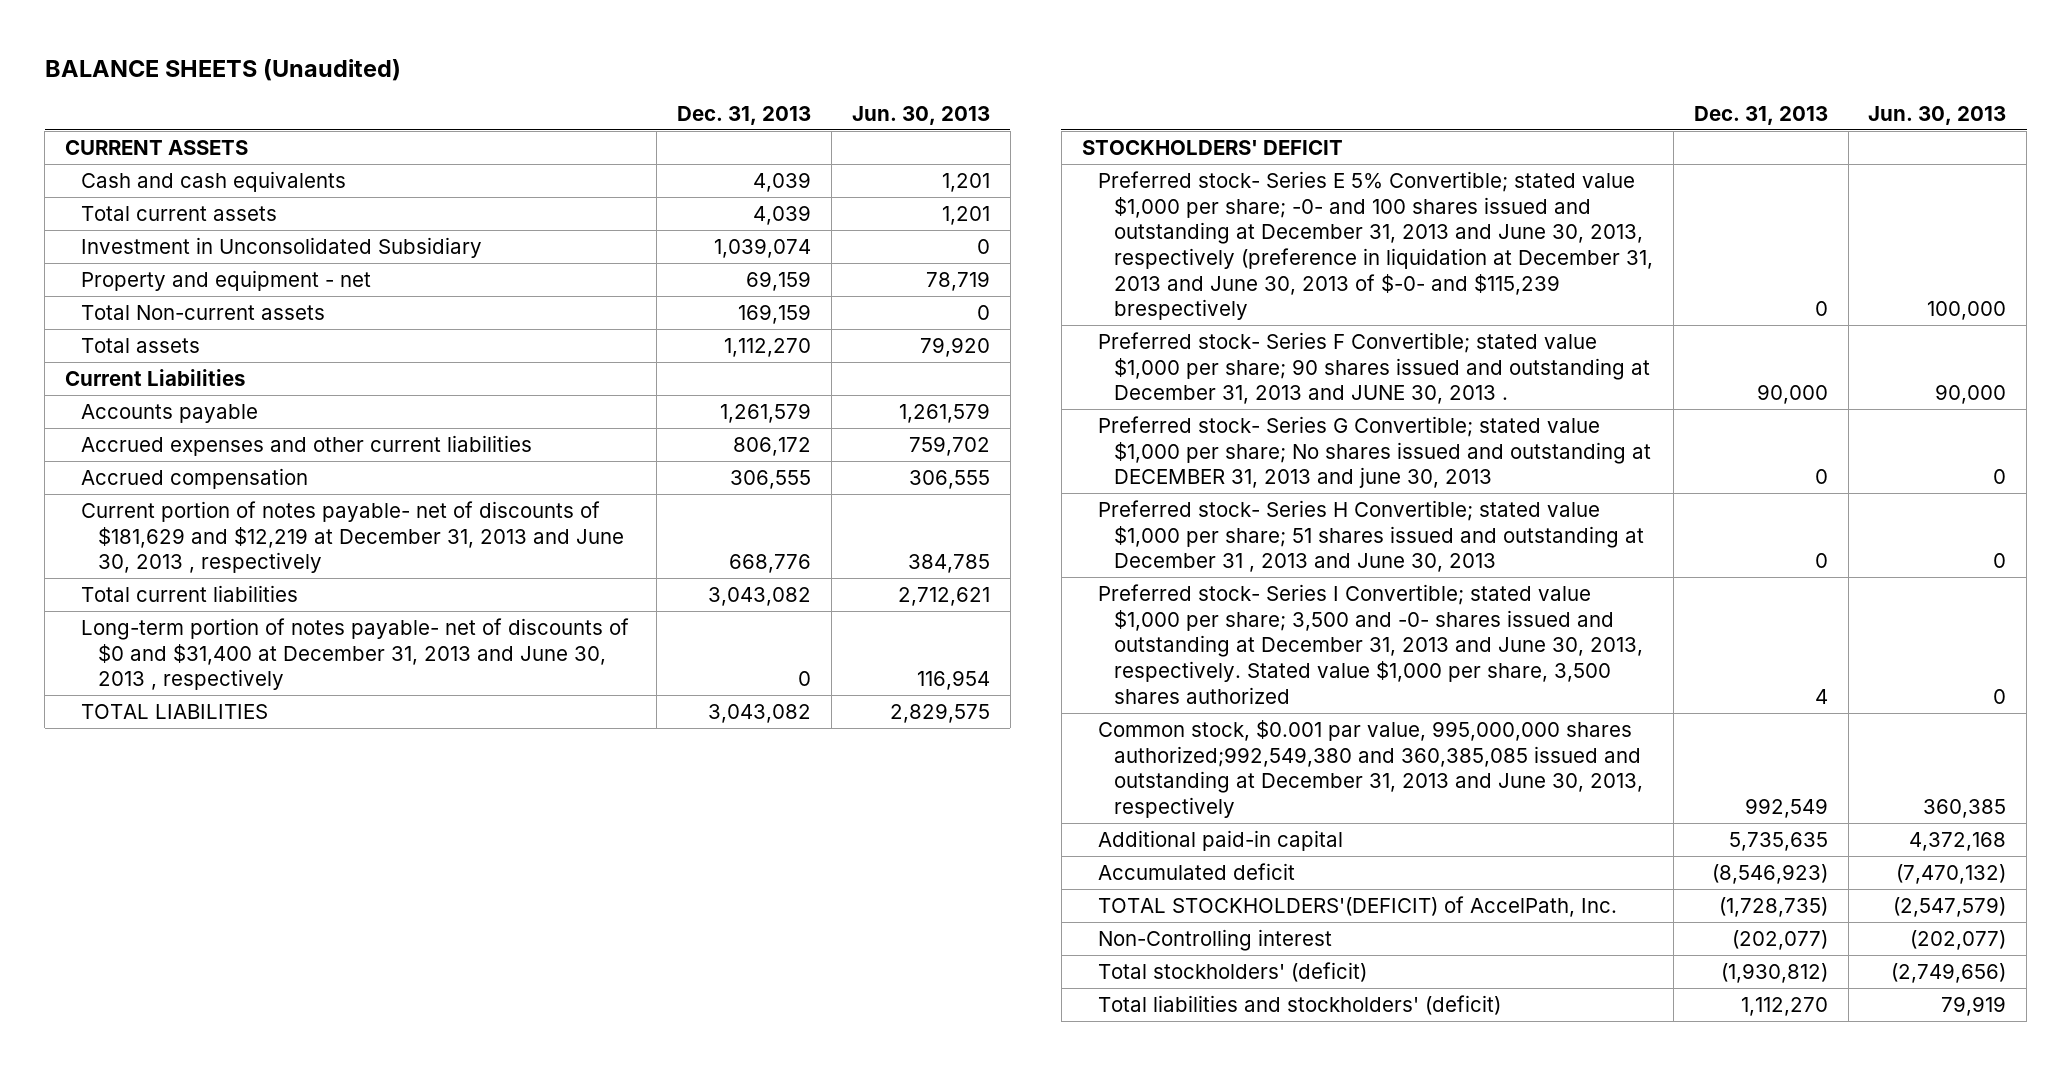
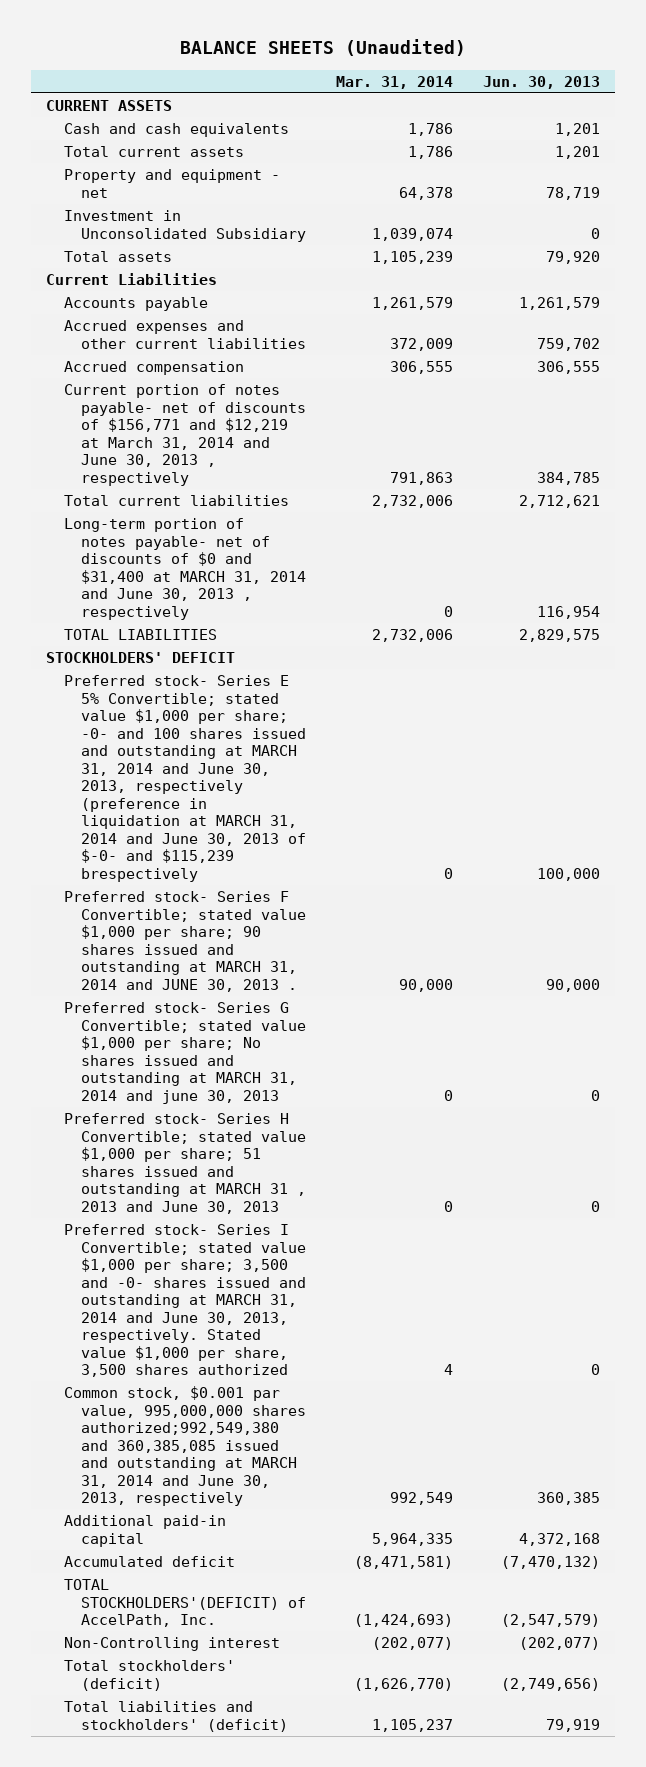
- | Dec. 31, 2013 | Jun. 30, 2013
+ | Mar. 31, 2014 | Jun. 30, 2013
- Total Non-current assets | 169,159 | 0
moved down: Investment in Unconsolidated Subsidiary | 1,039,074 | 0
- Current portion of notes payable- net of discounts of $181,629 and $12,219 at December 31, 2013 and June 30, 2013 , respectively | 668,776 | 384,785
+ Current portion of notes payable- net of discounts of $156,771 and $12,219 at March 31, 2014 and June 30, 2013 , respectively | 791,863 | 384,785
- Long-term portion of notes payable- net of discounts of $0 and $31,400 at December 31, 2013 and June 30, 2013 , respectively | 0 | 116,954
+ Long-term portion of notes payable- net of discounts of $0 and $31,400 at MARCH 31, 2014 and June 30, 2013 , respectively | 0 | 116,954
- Preferred stock- Series E 5% Convertible; stated value $1,000 per share; -0- and 100 shares issued and outstanding at December 31, 2013 and June 30, 2013, respectively (preference in liquidation at December 31, 2013 and June 30, 2013 of $-0- and $115,239 brespectively | 0 | 100,000
- Preferred stock- Series F Convertible; stated value $1,000 per share; 90 shares issued and outstanding at December 31, 2013 and JUNE 30, 2013 . | 90,000 | 90,000
- Preferred stock- Series G Convertible; stated value $1,000 per share; No shares issued and outstanding at DECEMBER 31, 2013 and june 30, 2013 | 0 | 0
- Preferred stock- Series H Convertible; stated value $1,000 per share; 51 shares issued and outstanding at December 31 , 2013 and June 30, 2013 | 0 | 0
- Preferred stock- Series I Convertible; stated value $1,000 per share; 3,500 and -0- shares issued and outstanding at December 31, 2013 and June 30, 2013, respectively. Stated value $1,000 per share, 3,500 shares authorized | 4 | 0
- Common stock, $0.001 par value, 995,000,000 shares authorized;992,549,380 and 360,385,085 issued and outstanding at December 31, 2013 and June 30, 2013, respectively | 992,549 | 360,385
+ Preferred stock- Series E 5% Convertible; stated value $1,000 per share; -0- and 100 shares issued and outstanding at MARCH 31, 2014 and June 30, 2013, respectively (preference in liquidation at MARCH 31, 2014 and June 30, 2013 of $-0- and $115,239 brespectively | 0 | 100,000
+ Preferred stock- Series F Convertible; stated value $1,000 per share; 90 shares issued and outstanding at MARCH 31, 2014 and JUNE 30, 2013 . | 90,000 | 90,000
+ Preferred stock- Series G Convertible; stated value $1,000 per share; No shares issued and outstanding at MARCH 31, 2014 and june 30, 2013 | 0 | 0
+ Preferred stock- Series H Convertible; stated value $1,000 per share; 51 shares issued and outstanding at MARCH 31 , 2013 and June 30, 2013 | 0 | 0
+ Preferred stock- Series I Convertible; stated value $1,000 per share; 3,500 and -0- shares issued and outstanding at MARCH 31, 2014 and June 30, 2013, respectively. Stated value $1,000 per share, 3,500 shares authorized | 4 | 0
+ Common stock, $0.001 par value, 995,000,000 shares authorized;992,549,380 and 360,385,085 issued and outstanding at MARCH 31, 2014 and June 30, 2013, respectively | 992,549 | 360,385

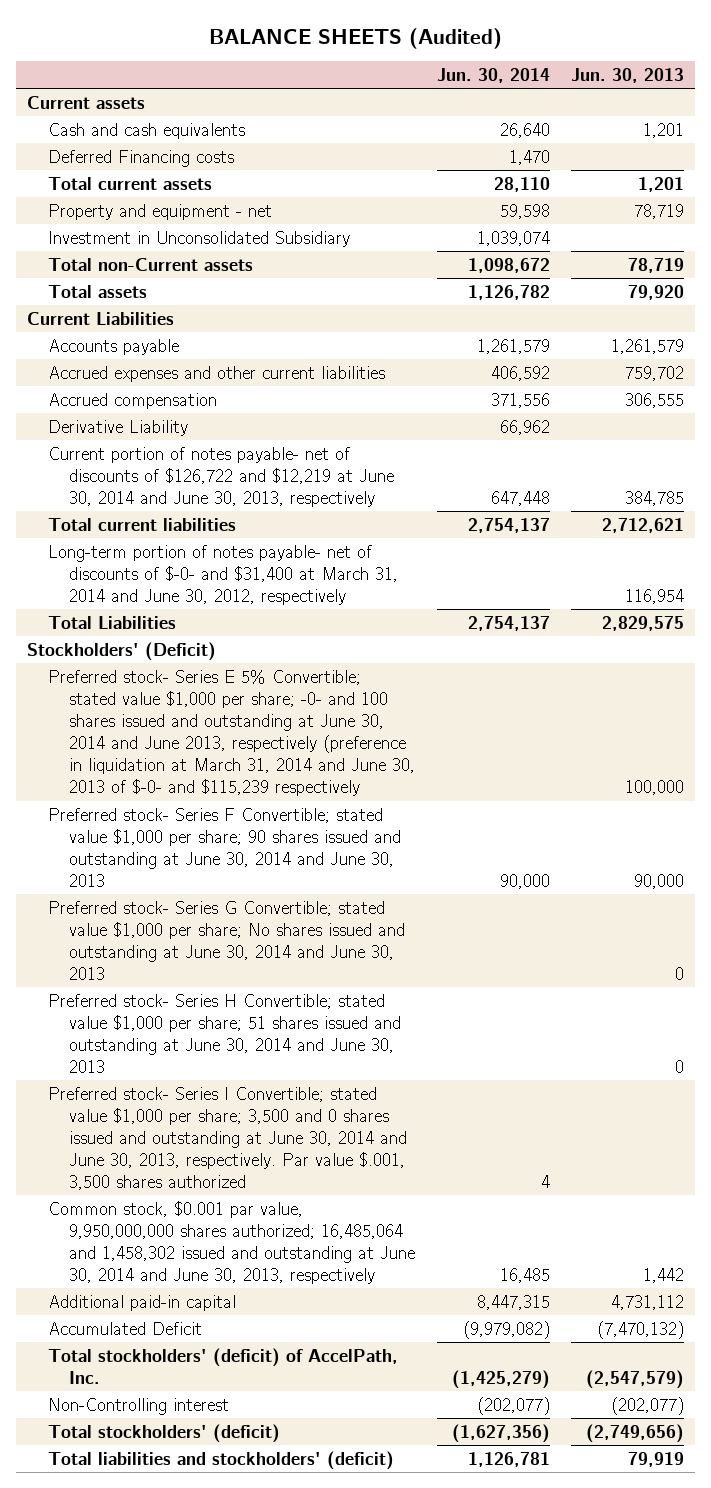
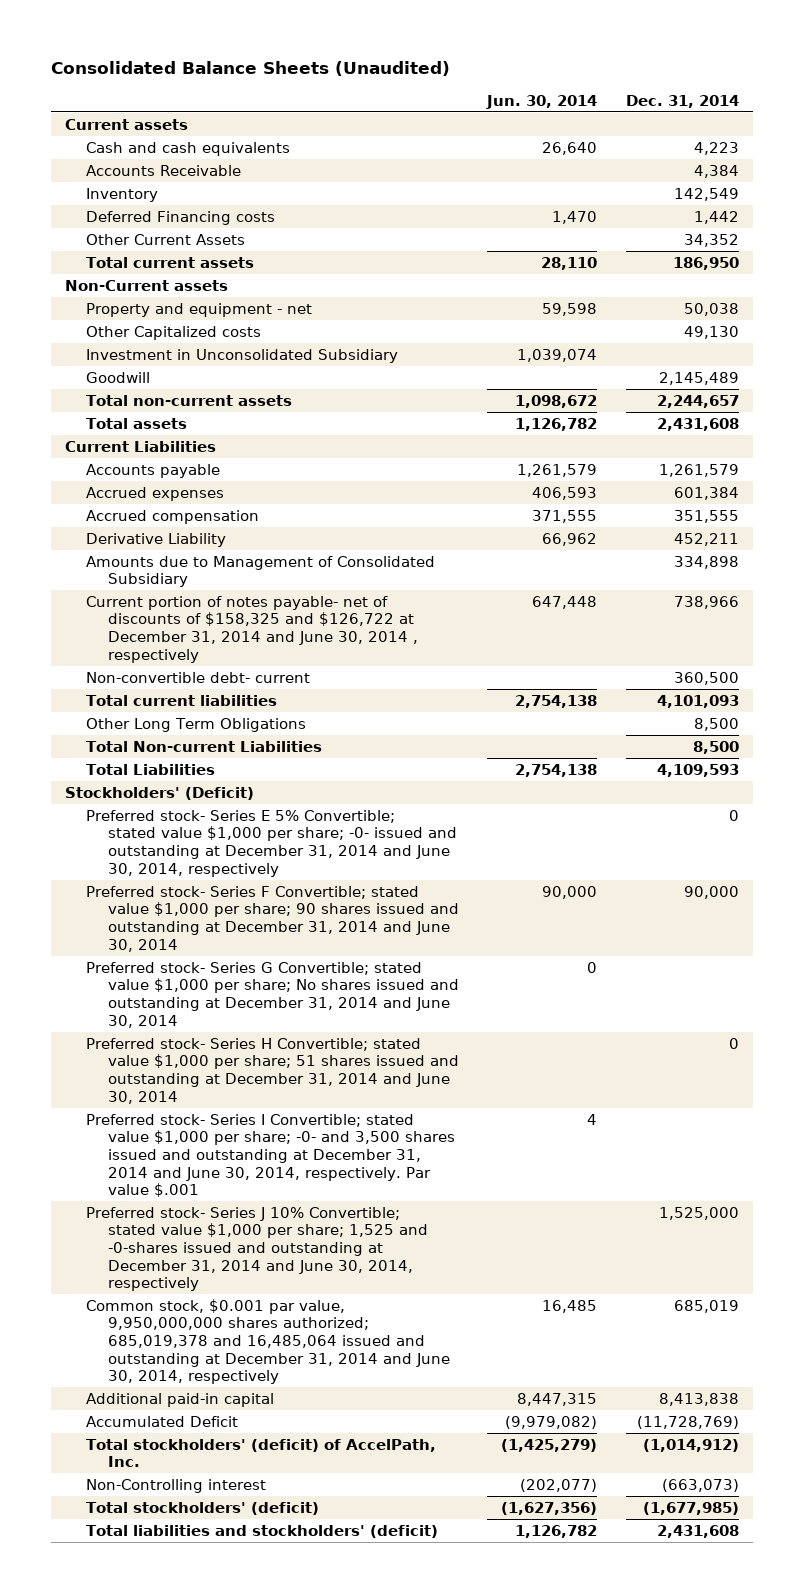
- BALANCE SHEETS (Audited)
+ Consolidated Balance Sheets (Unaudited)
- | Jun. 30, 2014 | Jun. 30, 2013
+ | Jun. 30, 2014 | Dec. 31, 2014
+ Accounts Receivable | | 4,384
+ Inventory | | 142,549
+ Other Current Assets | | 34,352
+ Non-Current assets
+ Other Capitalized costs | | 49,130
- Total non-Current assets | 1,098,672 | 78,719
+ Goodwill | | 2,145,489
+ Total non-current assets | 1,098,672 | 2,244,657
- Accrued expenses and other current liabilities | 406,592 | 759,702
- Accrued compensation | 371,556 | 306,555
+ Accrued expenses | 406,593 | 601,384
+ Accrued compensation | 371,555 | 351,555
- Current portion of notes payable- net of discounts of $126,722 and $12,219 at June 30, 2014 and June 30, 2013, respectively | 647,448 | 384,785
- Total current liabilities | 2,754,137 | 2,712,621
- Long-term portion of notes payable- net of discounts of $-0- and $31,400 at March 31, 2014 and June 30, 2012, respectively | | 116,954
- Total Liabilities | 2,754,137 | 2,829,575
+ Amounts due to Management of Consolidated Subsidiary | | 334,898
+ Current portion of notes payable- net of discounts of $158,325 and $126,722 at December 31, 2014 and June 30, 2014 , respectively | 647,448 | 738,966
+ Non-convertible debt- current | | 360,500
+ Total current liabilities | 2,754,138 | 4,101,093
+ Other Long Term Obligations | | 8,500
+ Total Non-current Liabilities | | 8,500
+ Total Liabilities | 2,754,138 | 4,109,593
- Preferred stock- Series E 5% Convertible; stated value $1,000 per share; -0- and 100 shares issued and outstanding at June 30, 2014 and June 2013, respectively (preference in liquidation at March 31, 2014 and June 30, 2013 of $-0- and $115,239 respectively | | 100,000
- Preferred stock- Series F Convertible; stated value $1,000 per share; 90 shares issued and outstanding at June 30, 2014 and June 30, 2013 | 90,000 | 90,000
- Preferred stock- Series G Convertible; stated value $1,000 per share; No shares issued and outstanding at June 30, 2014 and June 30, 2013 | | 0
- Preferred stock- Series H Convertible; stated value $1,000 per share; 51 shares issued and outstanding at June 30, 2014 and June 30, 2013 | | 0
- Preferred stock- Series I Convertible; stated value $1,000 per share; 3,500 and 0 shares issued and outstanding at June 30, 2014 and June 30, 2013, respectively. Par value $.001, 3,500 shares authorized | 4 |
- Common stock, $0.001 par value, 9,950,000,000 shares authorized; 16,485,064 and 1,458,302 issued and outstanding at June 30, 2014 and June 30, 2013, respectively | 16,485 | 1,442
+ Preferred stock- Series E 5% Convertible; stated value $1,000 per share; -0- issued and outstanding at December 31, 2014 and June 30, 2014, respectively | | 0
+ Preferred stock- Series F Convertible; stated value $1,000 per share; 90 shares issued and outstanding at December 31, 2014 and June 30, 2014 | 90,000 | 90,000
+ Preferred stock- Series G Convertible; stated value $1,000 per share; No shares issued and outstanding at December 31, 2014 and June 30, 2014 | 0 |
+ Preferred stock- Series H Convertible; stated value $1,000 per share; 51 shares issued and outstanding at December 31, 2014 and June 30, 2014 | | 0
+ Preferred stock- Series I Convertible; stated value $1,000 per share; -0- and 3,500 shares issued and outstanding at December 31, 2014 and June 30, 2014, respectively. Par value $.001 | 4 |
+ Preferred stock- Series J 10% Convertible; stated value $1,000 per share; 1,525 and -0-shares issued and outstanding at December 31, 2014 and June 30, 2014, respectively | | 1,525,000
+ Common stock, $0.001 par value, 9,950,000,000 shares authorized; 685,019,378 and 16,485,064 issued and outstanding at December 31, 2014 and June 30, 2014, respectively | 16,485 | 685,019
- Total liabilities and stockholders' (deficit) | 1,126,781 | 79,919
+ Total liabilities and stockholders' (deficit) | 1,126,782 | 2,431,608

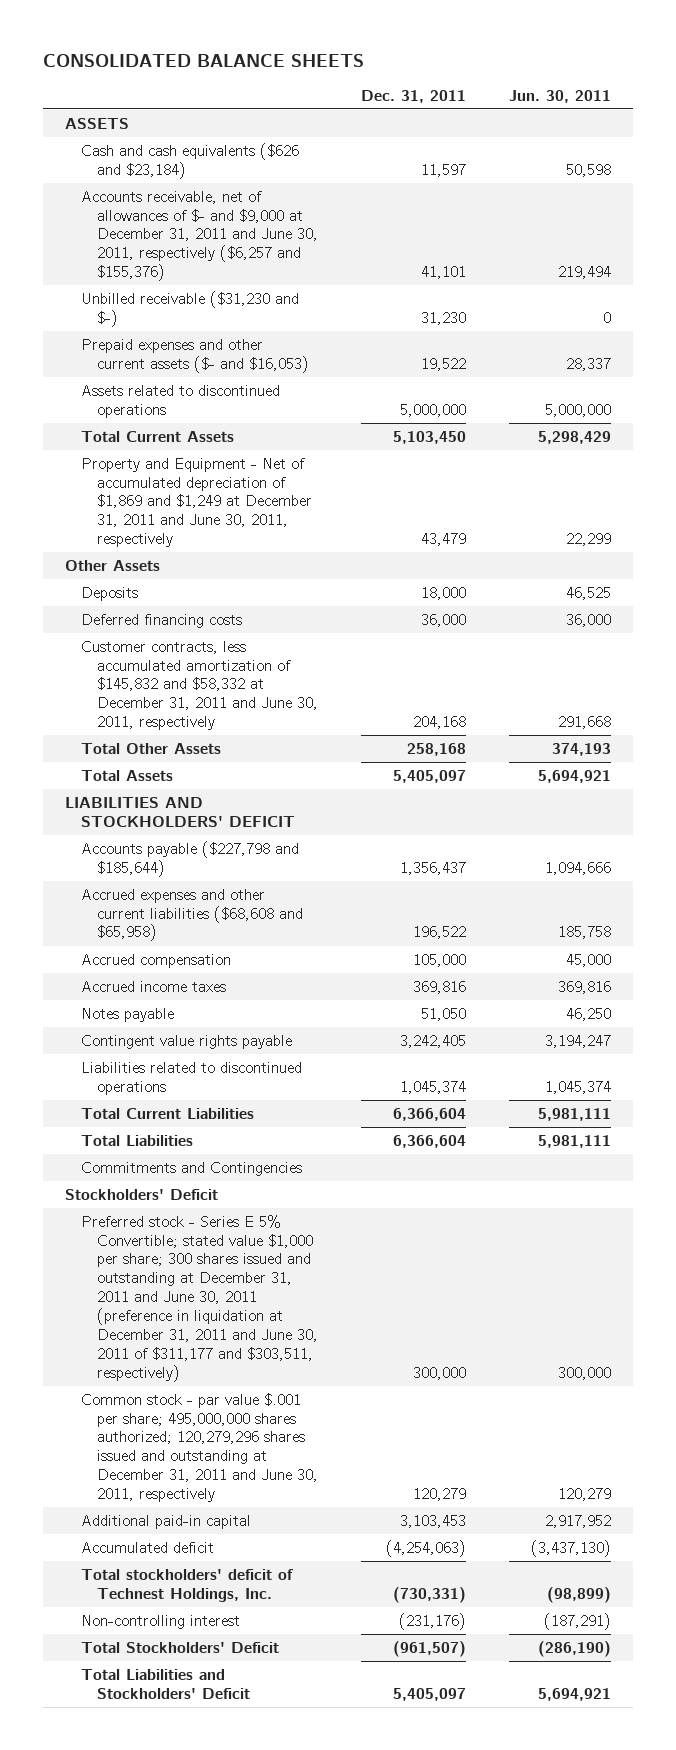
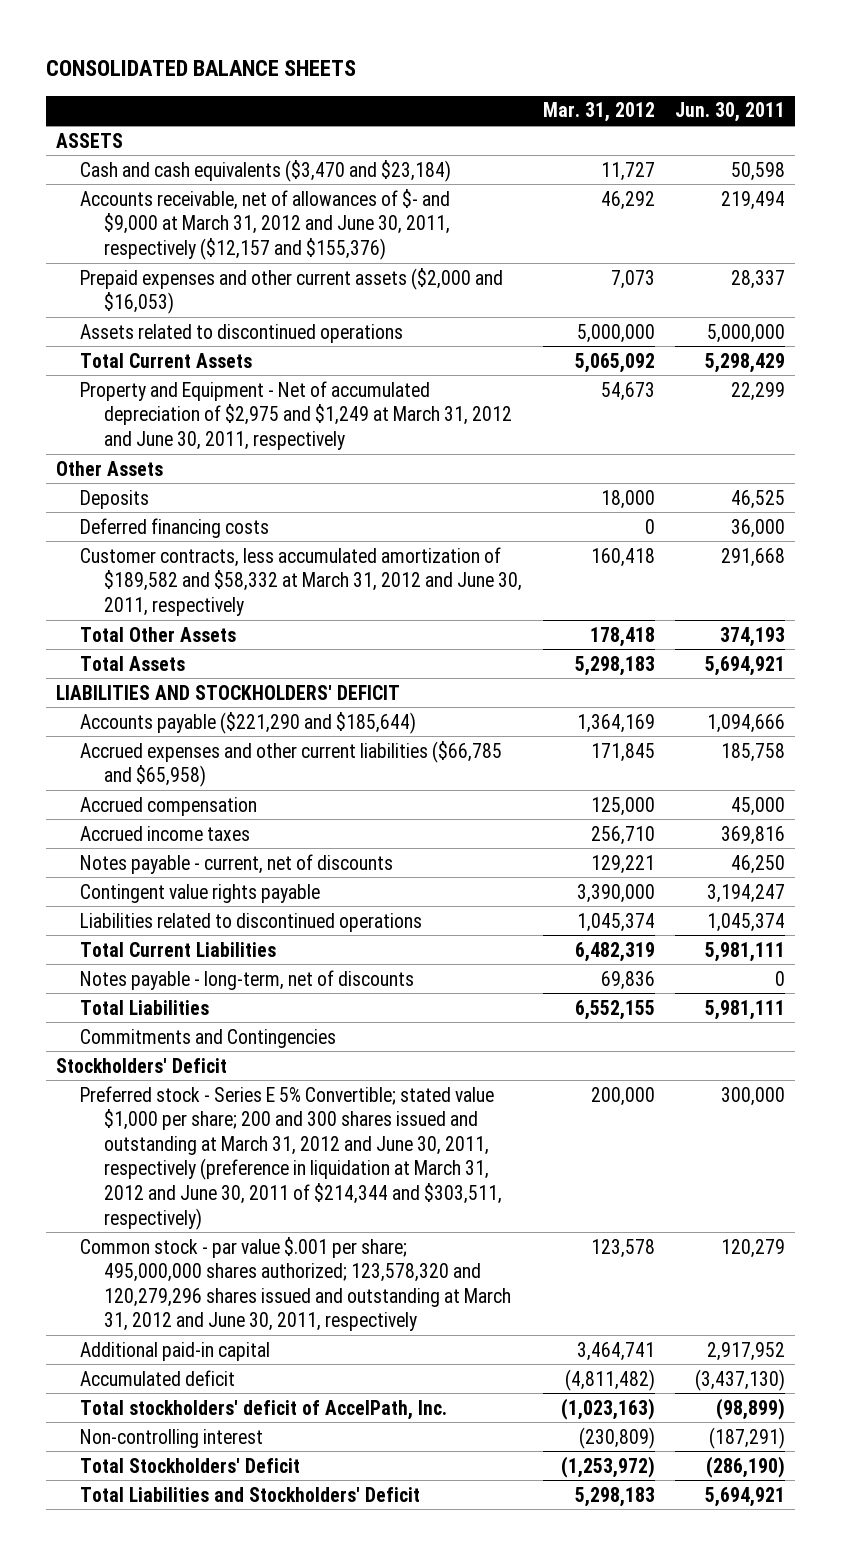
- | Dec. 31, 2011 | Jun. 30, 2011
+ | Mar. 31, 2012 | Jun. 30, 2011
- Cash and cash equivalents ($626 and $23,184) | 11,597 | 50,598
- Accounts receivable, net of allowances of $- and $9,000 at December 31, 2011 and June 30, 2011, respectively ($6,257 and $155,376) | 41,101 | 219,494
- Unbilled receivable ($31,230 and $-) | 31,230 | 0
- Prepaid expenses and other current assets ($- and $16,053) | 19,522 | 28,337
+ Cash and cash equivalents ($3,470 and $23,184) | 11,727 | 50,598
+ Accounts receivable, net of allowances of $- and $9,000 at March 31, 2012 and June 30, 2011, respectively ($12,157 and $155,376) | 46,292 | 219,494
+ Prepaid expenses and other current assets ($2,000 and $16,053) | 7,073 | 28,337
- Property and Equipment - Net of accumulated depreciation of $1,869 and $1,249 at December 31, 2011 and June 30, 2011, respectively | 43,479 | 22,299
+ Property and Equipment - Net of accumulated depreciation of $2,975 and $1,249 at March 31, 2012 and June 30, 2011, respectively | 54,673 | 22,299
- Customer contracts, less accumulated amortization of $145,832 and $58,332 at December 31, 2011 and June 30, 2011, respectively | 204,168 | 291,668
+ Customer contracts, less accumulated amortization of $189,582 and $58,332 at March 31, 2012 and June 30, 2011, respectively | 160,418 | 291,668
- Accounts payable ($227,798 and $185,644) | 1,356,437 | 1,094,666
- Accrued expenses and other current liabilities ($68,608 and $65,958) | 196,522 | 185,758
+ Accounts payable ($221,290 and $185,644) | 1,364,169 | 1,094,666
+ Accrued expenses and other current liabilities ($66,785 and $65,958) | 171,845 | 185,758
- Notes payable | 51,050 | 46,250
+ Notes payable - current, net of discounts | 129,221 | 46,250
+ Notes payable - long-term, net of discounts | 69,836 | 0
- Preferred stock - Series E 5% Convertible; stated value $1,000 per share; 300 shares issued and outstanding at December 31, 2011 and June 30, 2011 (preference in liquidation at December 31, 2011 and June 30, 2011 of $311,177 and $303,511, respectively) | 300,000 | 300,000
- Common stock - par value $.001 per share; 495,000,000 shares authorized; 120,279,296 shares issued and outstanding at December 31, 2011 and June 30, 2011, respectively | 120,279 | 120,279
+ Preferred stock - Series E 5% Convertible; stated value $1,000 per share; 200 and 300 shares issued and outstanding at March 31, 2012 and June 30, 2011, respectively (preference in liquidation at March 31, 2012 and June 30, 2011 of $214,344 and $303,511, respectively) | 200,000 | 300,000
+ Common stock - par value $.001 per share; 495,000,000 shares authorized; 123,578,320 and 120,279,296 shares issued and outstanding at March 31, 2012 and June 30, 2011, respectively | 123,578 | 120,279
- Total stockholders' deficit of Technest Holdings, Inc. | (730,331) | (98,899)
+ Total stockholders' deficit of AccelPath, Inc. | (1,023,163) | (98,899)

